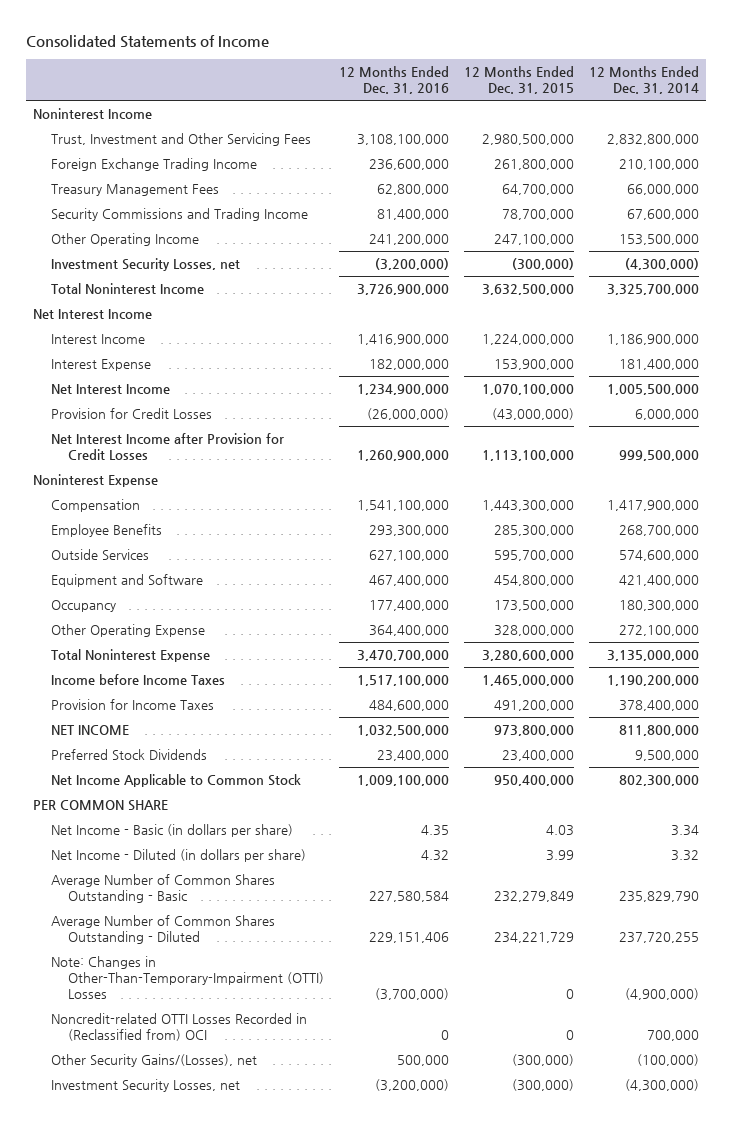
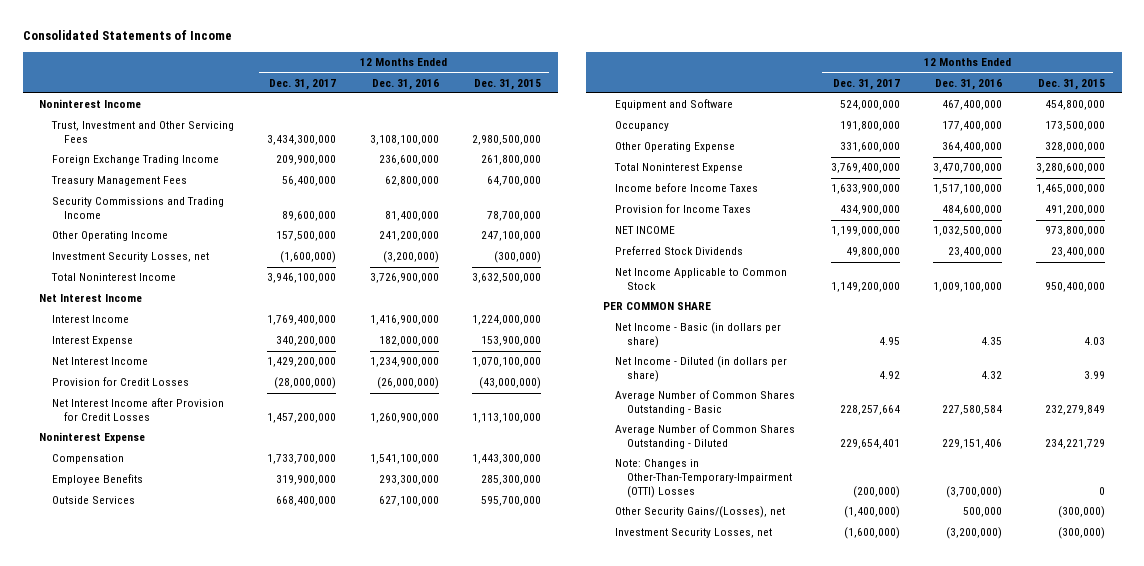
- | 12 Months Ended Dec. 31, 2016 | 12 Months Ended Dec. 31, 2015 | 12 Months Ended Dec. 31, 2014
+ | 12 Months Ended Dec. 31, 2017 | 12 Months Ended Dec. 31, 2016 | 12 Months Ended Dec. 31, 2015
- Noncredit-related OTTI Losses Recorded in (Reclassified from) OCI | 0 | 0 | 700,000

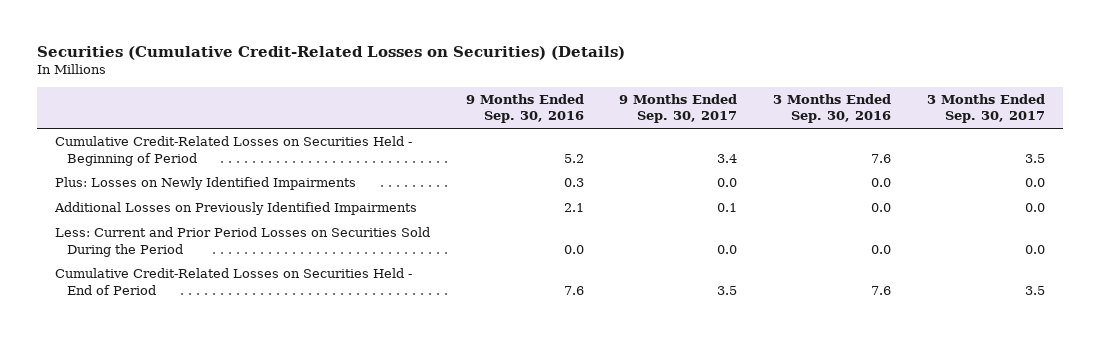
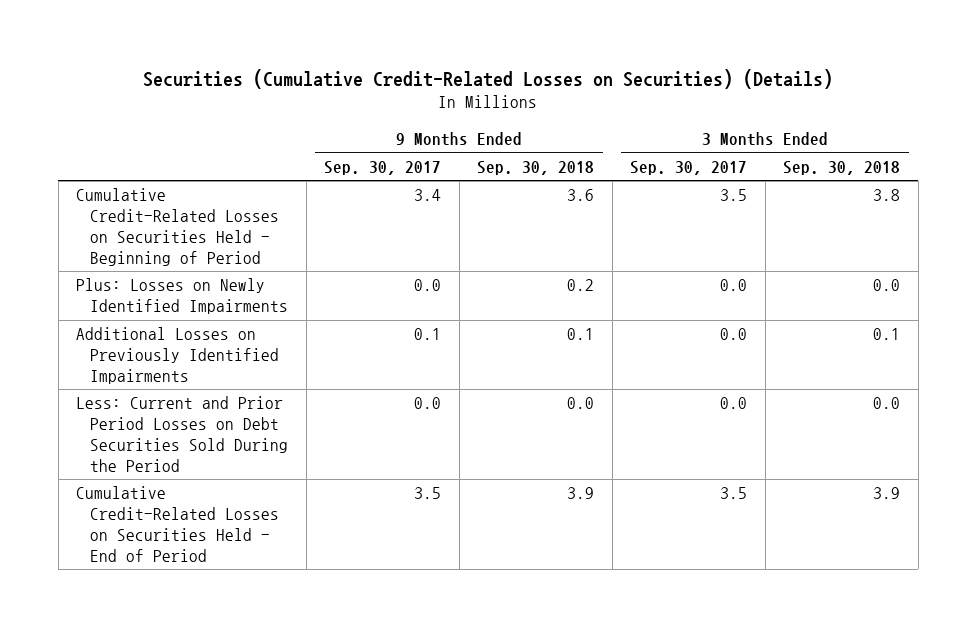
- | 9 Months Ended Sep. 30, 2016 | 9 Months Ended Sep. 30, 2017 | 3 Months Ended Sep. 30, 2016 | 3 Months Ended Sep. 30, 2017
+ | 9 Months Ended Sep. 30, 2017 | 9 Months Ended Sep. 30, 2018 | 3 Months Ended Sep. 30, 2017 | 3 Months Ended Sep. 30, 2018
- Less: Current and Prior Period Losses on Securities Sold During the Period | 0.0 | 0.0 | 0.0 | 0.0
+ Less: Current and Prior Period Losses on Debt Securities Sold During the Period | 0.0 | 0.0 | 0.0 | 0.0

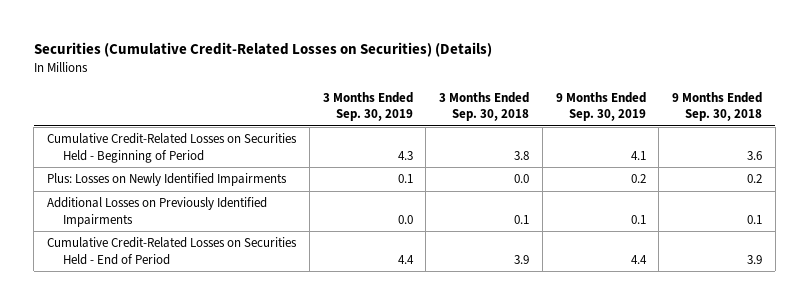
- | 9 Months Ended Sep. 30, 2017 | 9 Months Ended Sep. 30, 2018 | 3 Months Ended Sep. 30, 2017 | 3 Months Ended Sep. 30, 2018
+ | 3 Months Ended Sep. 30, 2019 | 3 Months Ended Sep. 30, 2018 | 9 Months Ended Sep. 30, 2019 | 9 Months Ended Sep. 30, 2018
- Less: Current and Prior Period Losses on Debt Securities Sold During the Period | 0.0 | 0.0 | 0.0 | 0.0

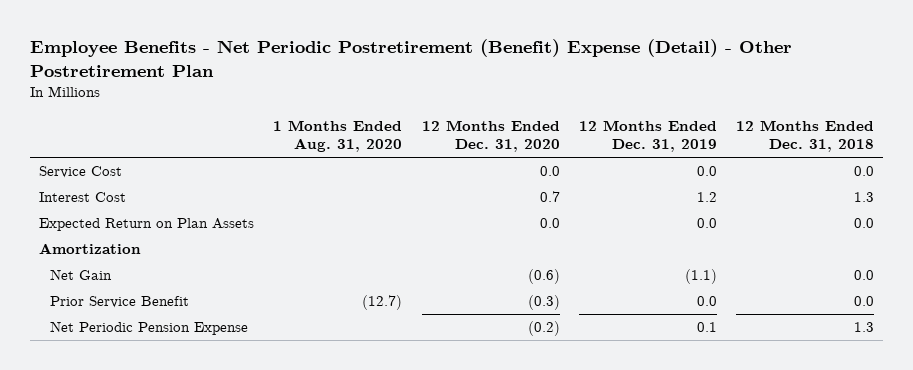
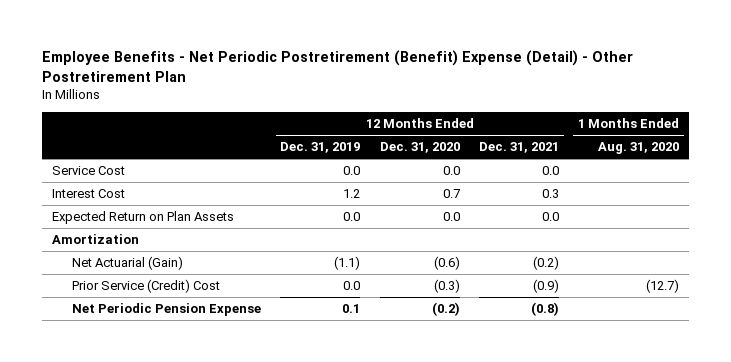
- | 1 Months Ended Aug. 31, 2020 | 12 Months Ended Dec. 31, 2020 | 12 Months Ended Dec. 31, 2019 | 12 Months Ended Dec. 31, 2018
+ | 12 Months Ended Dec. 31, 2019 | 12 Months Ended Dec. 31, 2020 | 12 Months Ended Dec. 31, 2021 | 1 Months Ended Aug. 31, 2020
- Net Gain | | (0.6) | (1.1) | 0.0
- Prior Service Benefit | (12.7) | (0.3) | 0.0 | 0.0
+ Net Actuarial (Gain) | (1.1) | (0.6) | (0.2) |
+ Prior Service (Credit) Cost | 0.0 | (0.3) | (0.9) | (12.7)

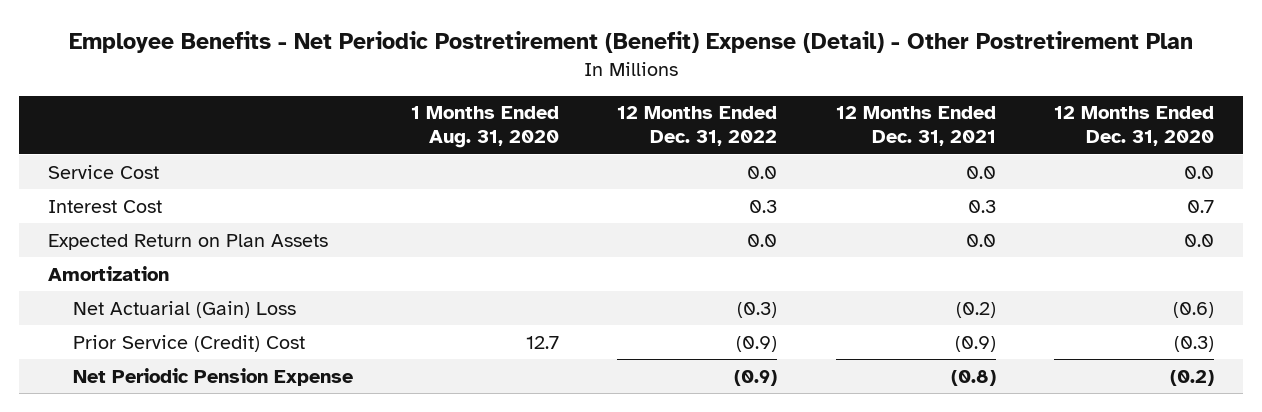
- | 12 Months Ended Dec. 31, 2019 | 12 Months Ended Dec. 31, 2020 | 12 Months Ended Dec. 31, 2021 | 1 Months Ended Aug. 31, 2020
+ | 1 Months Ended Aug. 31, 2020 | 12 Months Ended Dec. 31, 2022 | 12 Months Ended Dec. 31, 2021 | 12 Months Ended Dec. 31, 2020
- Net Actuarial (Gain) | (1.1) | (0.6) | (0.2) |
- Prior Service (Credit) Cost | 0.0 | (0.3) | (0.9) | (12.7)
+ Net Actuarial (Gain) Loss | | (0.3) | (0.2) | (0.6)
+ Prior Service (Credit) Cost | 12.7 | (0.9) | (0.9) | (0.3)

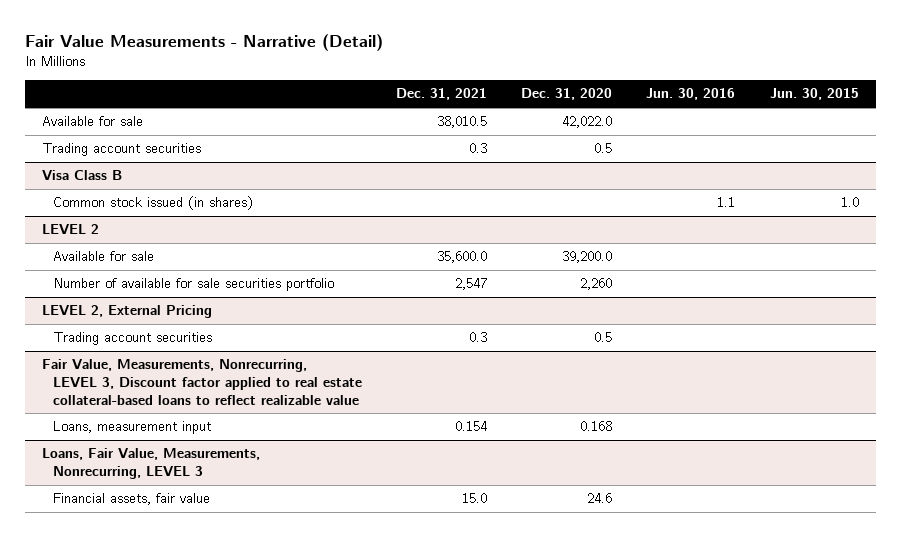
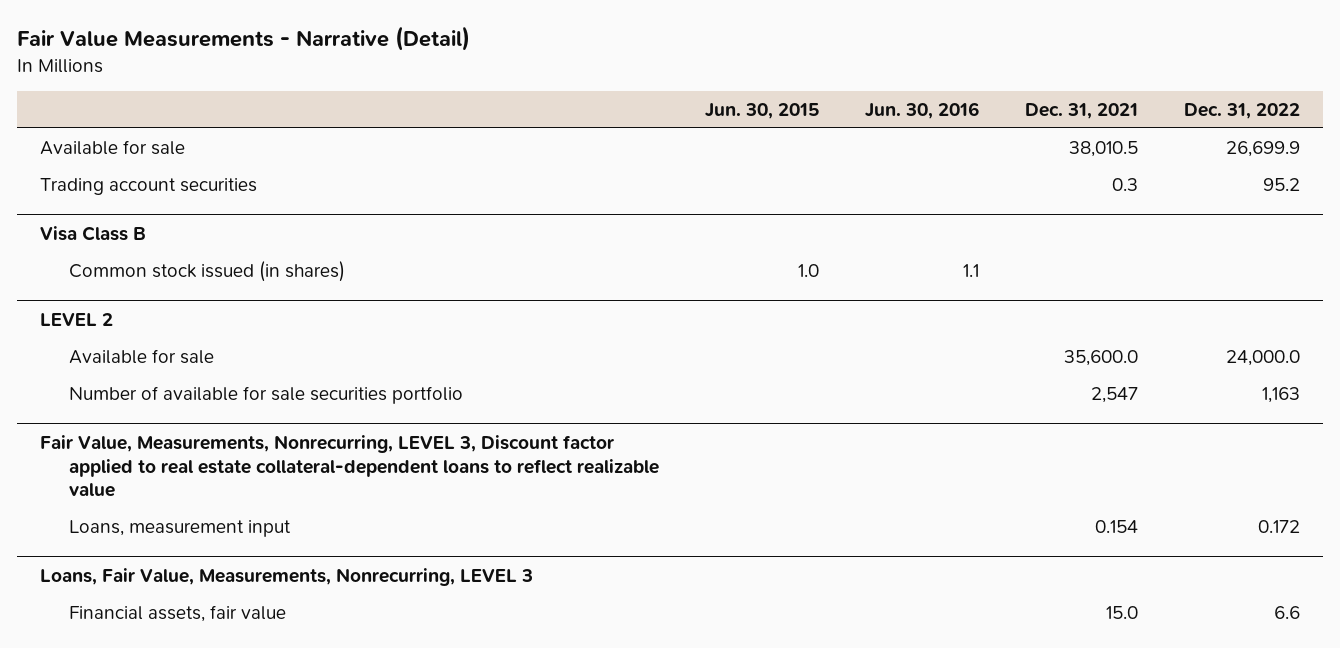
- | Dec. 31, 2021 | Dec. 31, 2020 | Jun. 30, 2016 | Jun. 30, 2015
+ | Jun. 30, 2015 | Jun. 30, 2016 | Dec. 31, 2021 | Dec. 31, 2022
- LEVEL 2, External Pricing
- Trading account securities | 0.3 | 0.5 | |
- Fair Value, Measurements, Nonrecurring, LEVEL 3, Discount factor applied to real estate collateral-based loans to reflect realizable value
+ Fair Value, Measurements, Nonrecurring, LEVEL 3, Discount factor applied to real estate collateral-dependent loans to reflect realizable value

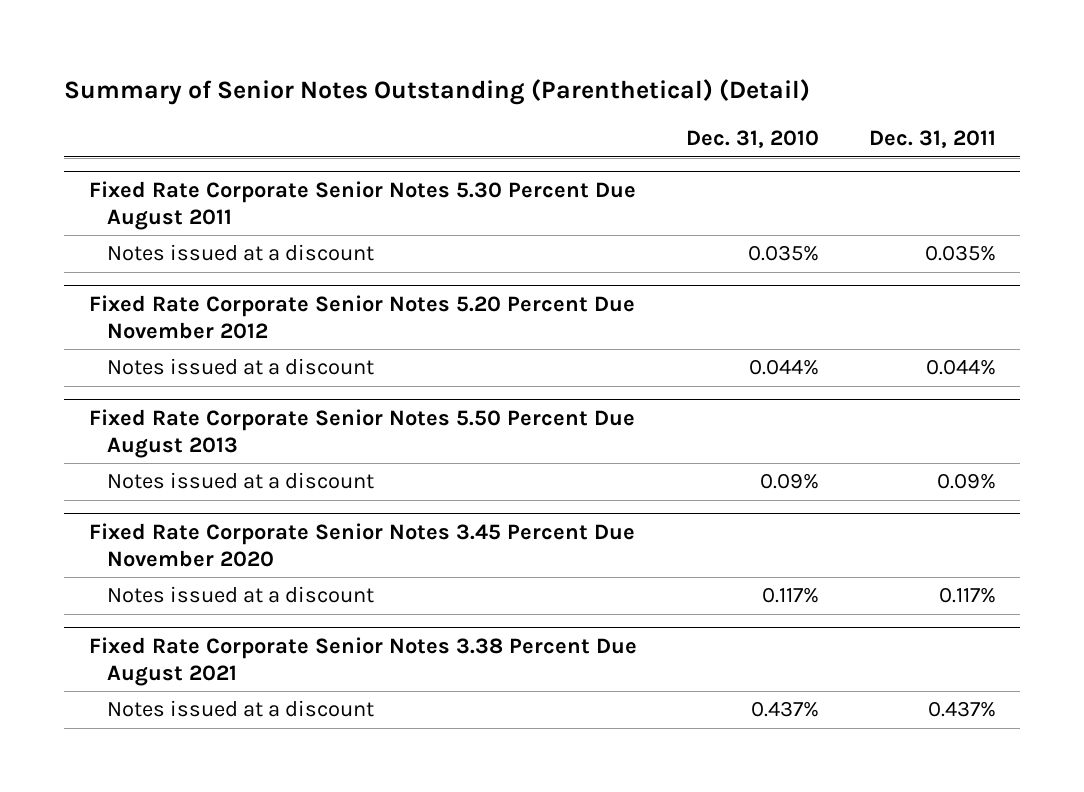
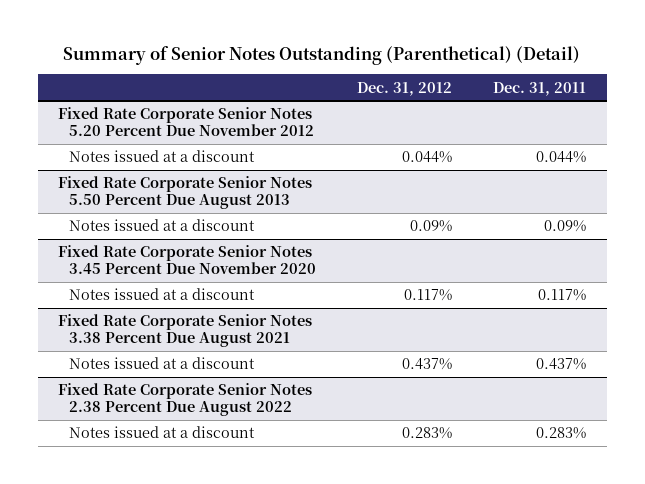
- | Dec. 31, 2010 | Dec. 31, 2011
+ | Dec. 31, 2012 | Dec. 31, 2011
- Fixed Rate Corporate Senior Notes 5.30 Percent Due August 2011
- Notes issued at a discount | 0.035% | 0.035%
+ Fixed Rate Corporate Senior Notes 2.38 Percent Due August 2022
+ Notes issued at a discount | 0.283% | 0.283%

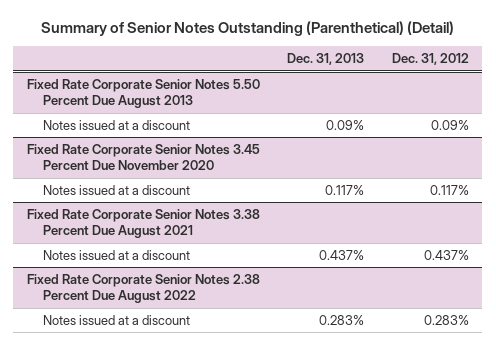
- | Dec. 31, 2012 | Dec. 31, 2011
+ | Dec. 31, 2013 | Dec. 31, 2012
- Fixed Rate Corporate Senior Notes 5.20 Percent Due November 2012
- Notes issued at a discount | 0.044% | 0.044%

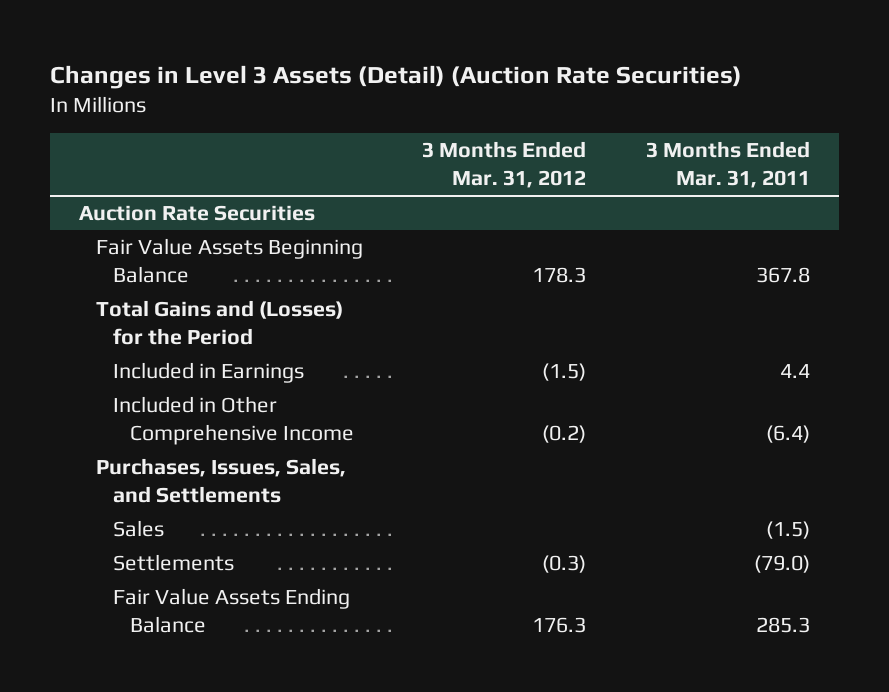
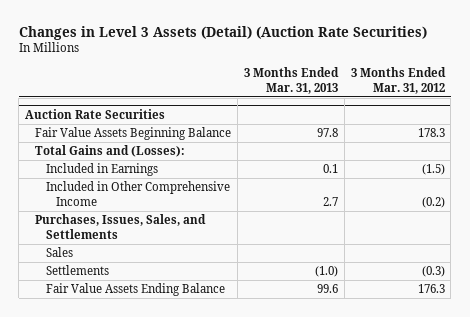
- | 3 Months Ended Mar. 31, 2012 | 3 Months Ended Mar. 31, 2011
+ | 3 Months Ended Mar. 31, 2013 | 3 Months Ended Mar. 31, 2012
@ Auction Rate Securities
- Total Gains and (Losses) for the Period
+ Total Gains and (Losses):

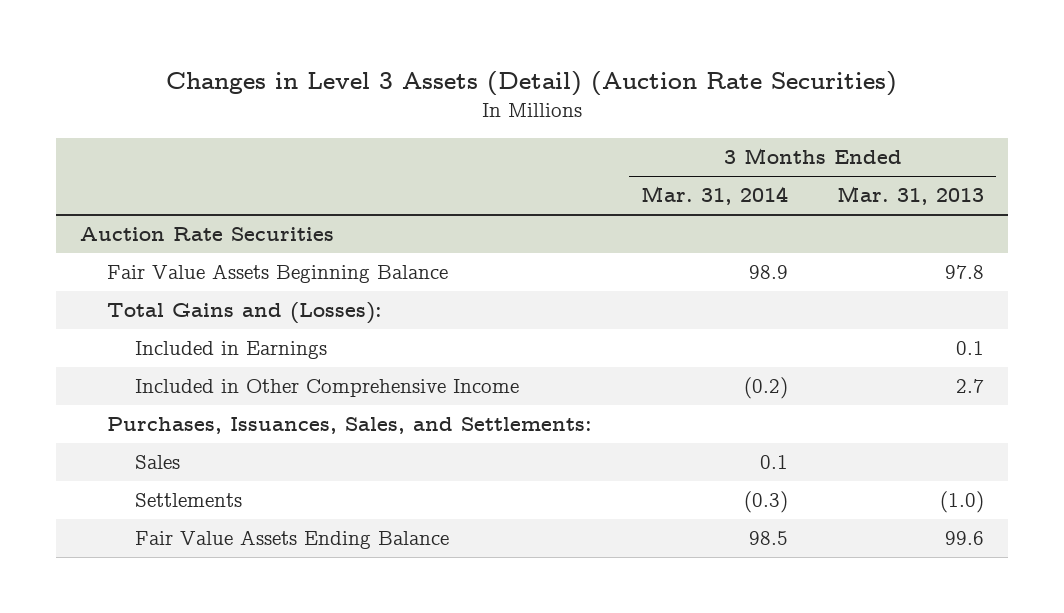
- | 3 Months Ended Mar. 31, 2013 | 3 Months Ended Mar. 31, 2012
+ | 3 Months Ended Mar. 31, 2014 | 3 Months Ended Mar. 31, 2013
@ Auction Rate Securities
- Purchases, Issues, Sales, and Settlements
+ Purchases, Issuances, Sales, and Settlements:

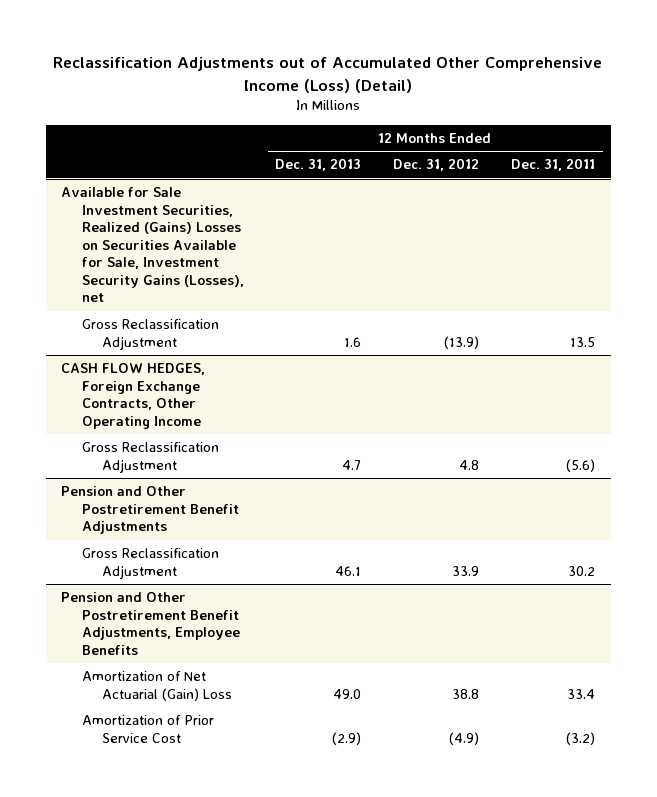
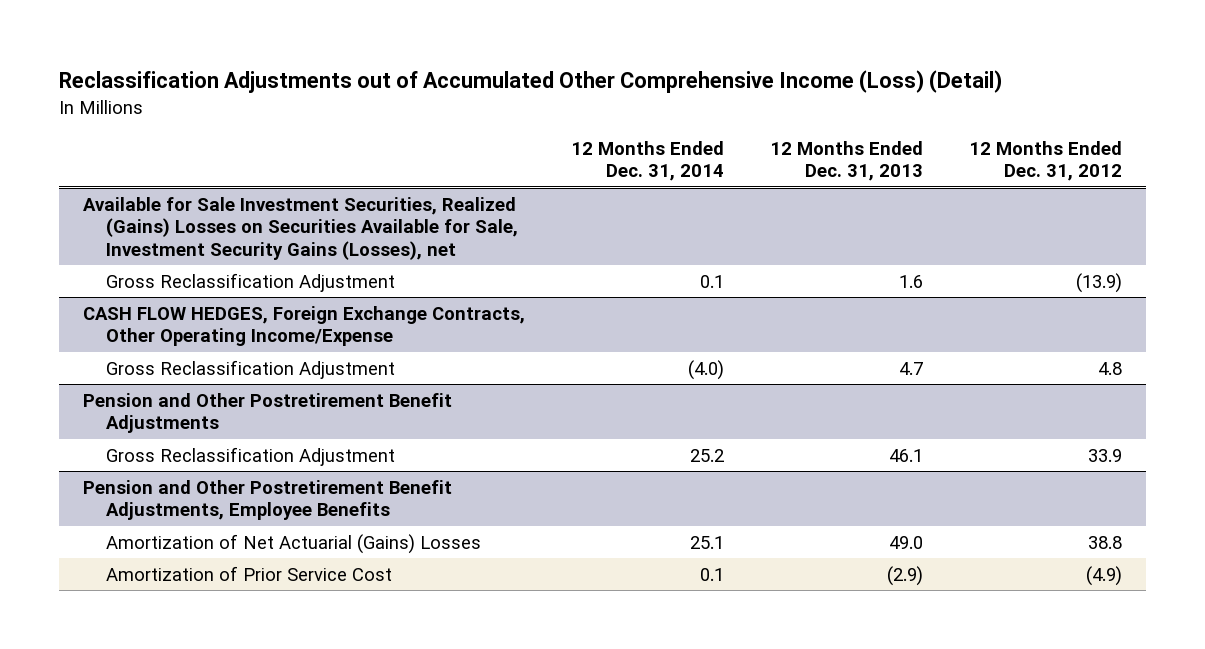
- | 12 Months Ended Dec. 31, 2013 | 12 Months Ended Dec. 31, 2012 | 12 Months Ended Dec. 31, 2011
+ | 12 Months Ended Dec. 31, 2014 | 12 Months Ended Dec. 31, 2013 | 12 Months Ended Dec. 31, 2012
- CASH FLOW HEDGES, Foreign Exchange Contracts, Other Operating Income
+ CASH FLOW HEDGES, Foreign Exchange Contracts, Other Operating Income/Expense
@ Pension and Other Postretirement Benefit Adjustments, Employee Benefits
- Amortization of Net Actuarial (Gain) Loss | 49.0 | 38.8 | 33.4
+ Amortization of Net Actuarial (Gains) Losses | 25.1 | 49.0 | 38.8

